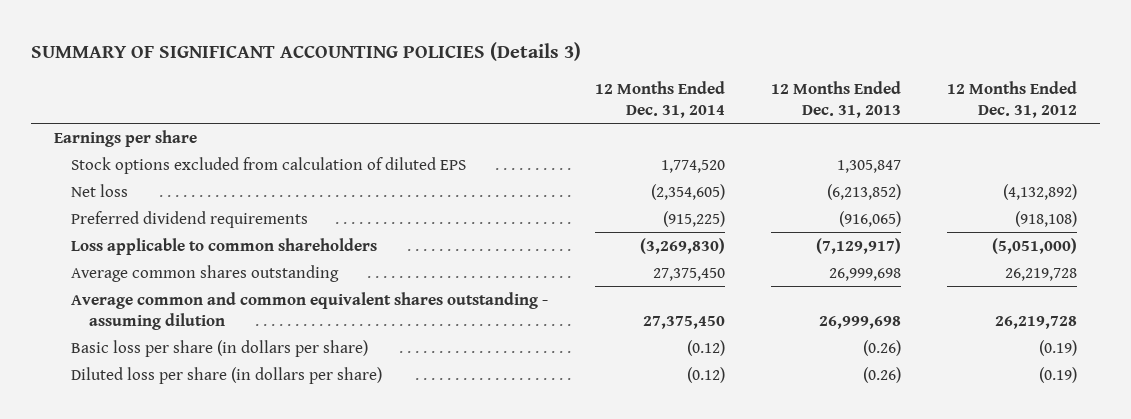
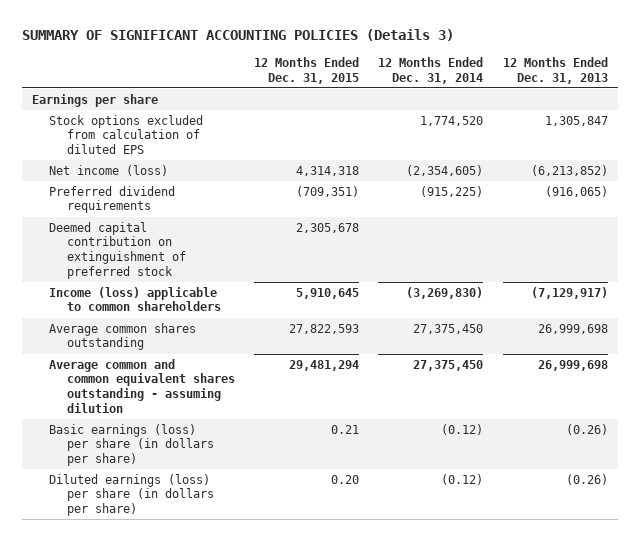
- | 12 Months Ended Dec. 31, 2014 | 12 Months Ended Dec. 31, 2013 | 12 Months Ended Dec. 31, 2012
+ | 12 Months Ended Dec. 31, 2015 | 12 Months Ended Dec. 31, 2014 | 12 Months Ended Dec. 31, 2013
- Net loss | (2,354,605) | (6,213,852) | (4,132,892)
+ Net income (loss) | 4,314,318 | (2,354,605) | (6,213,852)
- Loss applicable to common shareholders | (3,269,830) | (7,129,917) | (5,051,000)
+ Deemed capital contribution on extinguishment of preferred stock | 2,305,678 | |
+ Income (loss) applicable to common shareholders | 5,910,645 | (3,269,830) | (7,129,917)
- Basic loss per share (in dollars per share) | (0.12) | (0.26) | (0.19)
- Diluted loss per share (in dollars per share) | (0.12) | (0.26) | (0.19)
+ Basic earnings (loss) per share (in dollars per share) | 0.21 | (0.12) | (0.26)
+ Diluted earnings (loss) per share (in dollars per share) | 0.20 | (0.12) | (0.26)

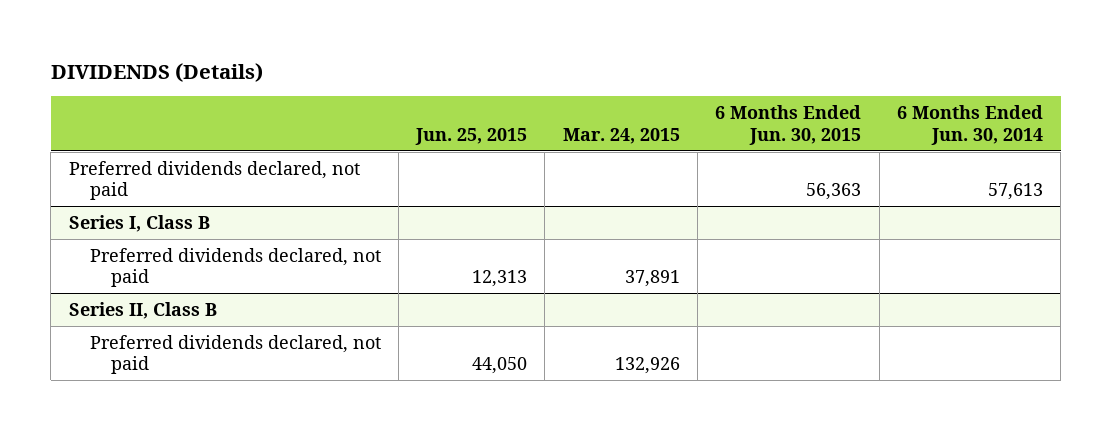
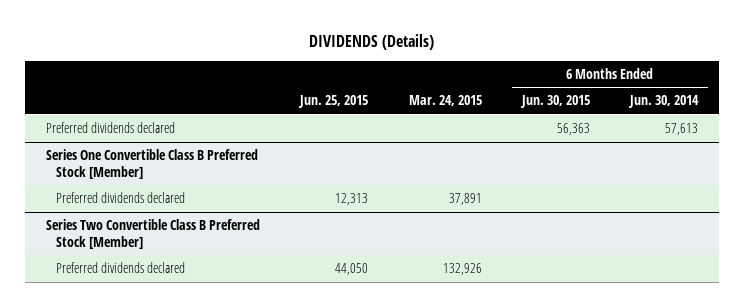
- Preferred dividends declared, not paid | | | 56,363 | 57,613
- Series I, Class B
- Preferred dividends declared, not paid | 12,313 | 37,891 | |
- Series II, Class B
- Preferred dividends declared, not paid | 44,050 | 132,926 | |
+ Preferred dividends declared | | | 56,363 | 57,613
+ Series One Convertible Class B Preferred Stock [Member]
+ Preferred dividends declared | 12,313 | 37,891 | |
+ Series Two Convertible Class B Preferred Stock [Member]
+ Preferred dividends declared | 44,050 | 132,926 | |

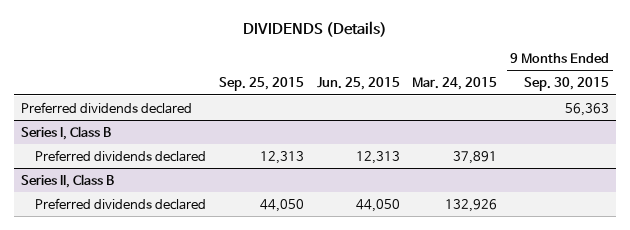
- | Jun. 25, 2015 | Mar. 24, 2015 | 6 Months Ended Jun. 30, 2015 | 6 Months Ended Jun. 30, 2014
+ | Sep. 25, 2015 | Jun. 25, 2015 | Mar. 24, 2015 | 9 Months Ended Sep. 30, 2015
- Series One Convertible Class B Preferred Stock [Member]
+ Series I, Class B
- Series Two Convertible Class B Preferred Stock [Member]
+ Series II, Class B

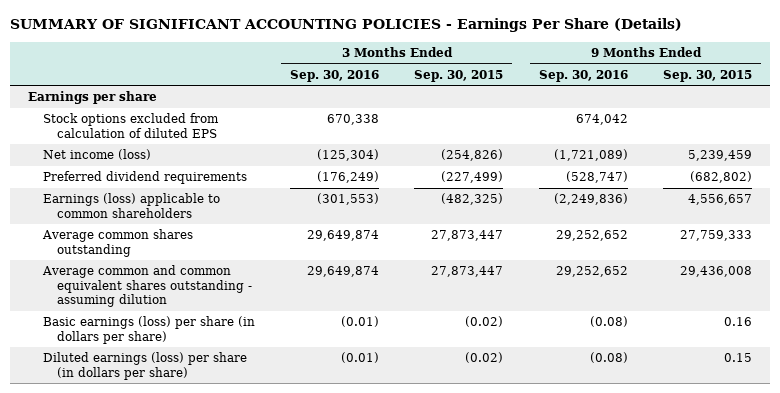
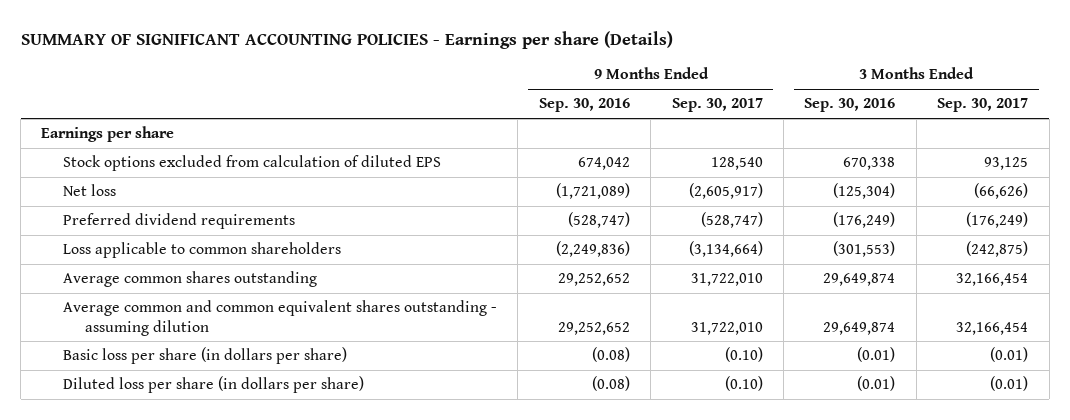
- SUMMARY OF SIGNIFICANT ACCOUNTING POLICIES - Earnings Per Share (Details)
+ SUMMARY OF SIGNIFICANT ACCOUNTING POLICIES - Earnings per share (Details)
- | 3 Months Ended Sep. 30, 2016 | 3 Months Ended Sep. 30, 2015 | 9 Months Ended Sep. 30, 2016 | 9 Months Ended Sep. 30, 2015
+ | 9 Months Ended Sep. 30, 2016 | 9 Months Ended Sep. 30, 2017 | 3 Months Ended Sep. 30, 2016 | 3 Months Ended Sep. 30, 2017
- Net income (loss) | (125,304) | (254,826) | (1,721,089) | 5,239,459
+ Net loss | (1,721,089) | (2,605,917) | (125,304) | (66,626)
- Earnings (loss) applicable to common shareholders | (301,553) | (482,325) | (2,249,836) | 4,556,657
+ Loss applicable to common shareholders | (2,249,836) | (3,134,664) | (301,553) | (242,875)
- Basic earnings (loss) per share (in dollars per share) | (0.01) | (0.02) | (0.08) | 0.16
- Diluted earnings (loss) per share (in dollars per share) | (0.01) | (0.02) | (0.08) | 0.15
+ Basic loss per share (in dollars per share) | (0.08) | (0.10) | (0.01) | (0.01)
+ Diluted loss per share (in dollars per share) | (0.08) | (0.10) | (0.01) | (0.01)

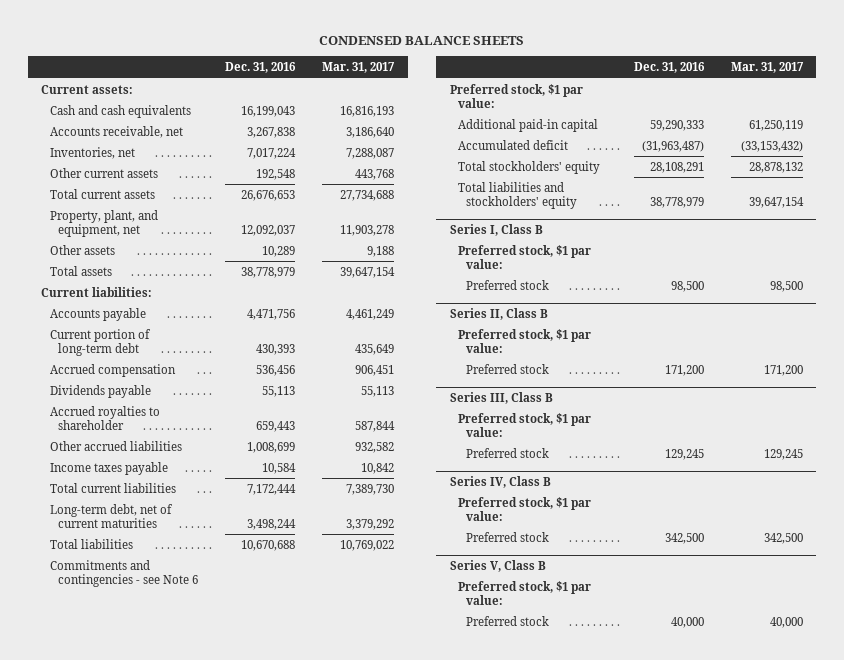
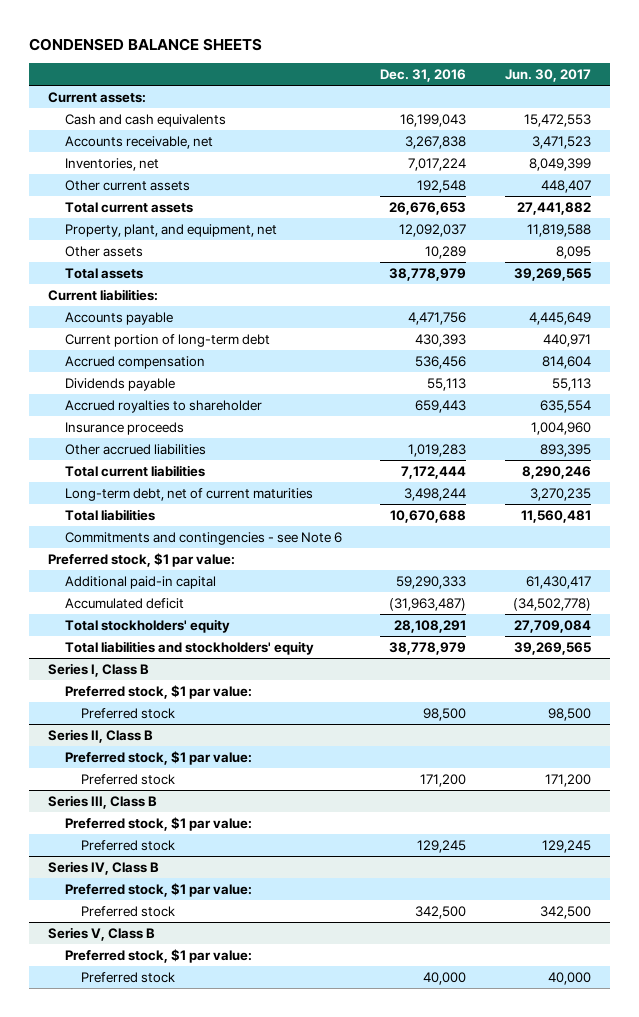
- | Dec. 31, 2016 | Mar. 31, 2017
+ | Dec. 31, 2016 | Jun. 30, 2017
- Other accrued liabilities | 1,008,699 | 932,582
- Income taxes payable | 10,584 | 10,842
+ Insurance proceeds | | 1,004,960
+ Other accrued liabilities | 1,019,283 | 893,395

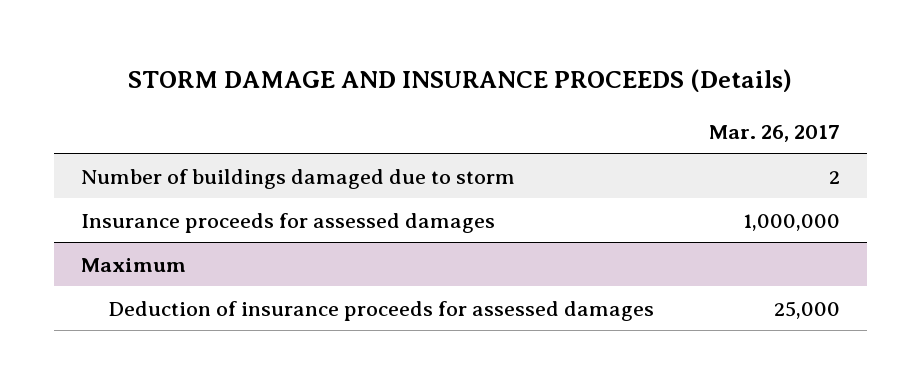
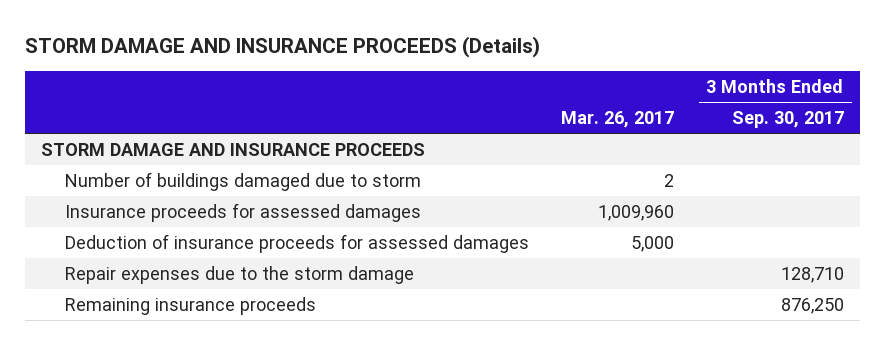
- | Mar. 26, 2017
+ | Mar. 26, 2017 | 3 Months Ended Sep. 30, 2017
+ STORM DAMAGE AND INSURANCE PROCEEDS
- Insurance proceeds for assessed damages | 1,000,000
- Maximum
- Deduction of insurance proceeds for assessed damages | 25,000
+ Insurance proceeds for assessed damages | 1,009,960 |
+ Deduction of insurance proceeds for assessed damages | 5,000 |
+ Repair expenses due to the storm damage | | 128,710
+ Remaining insurance proceeds | | 876,250

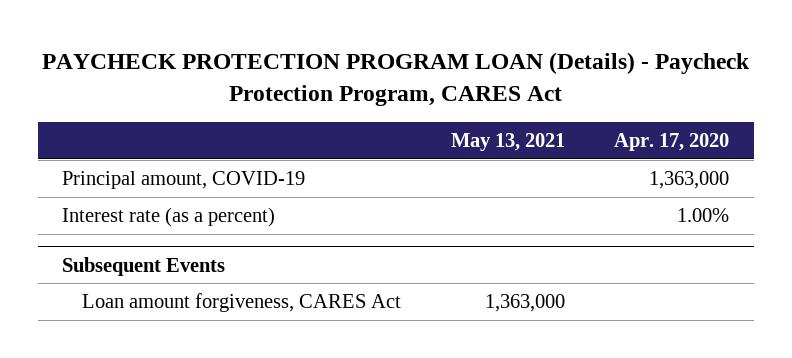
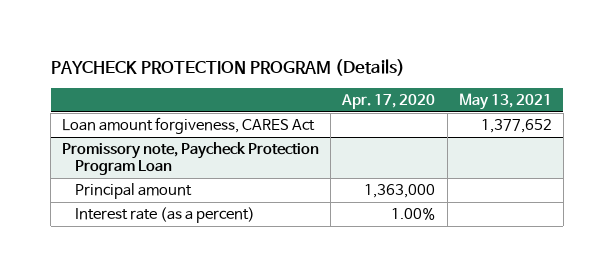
- PAYCHECK PROTECTION PROGRAM LOAN (Details) - Paycheck Protection Program, CARES Act
+ PAYCHECK PROTECTION PROGRAM (Details)
- | May 13, 2021 | Apr. 17, 2020
+ | Apr. 17, 2020 | May 13, 2021
- Principal amount, COVID-19 | | 1,363,000
+ Loan amount forgiveness, CARES Act | | 1,377,652
+ Promissory note, Paycheck Protection Program Loan
+ Principal amount | 1,363,000 |
- Subsequent Events
- Loan amount forgiveness, CARES Act | 1,363,000 |

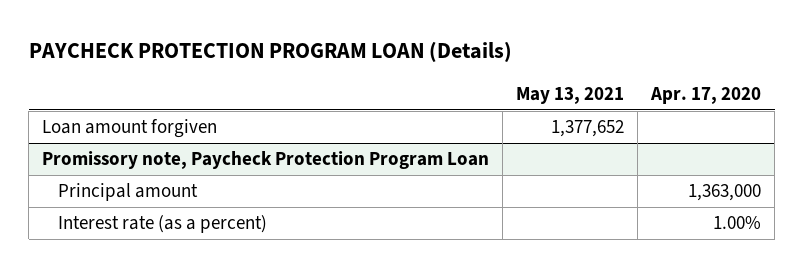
- PAYCHECK PROTECTION PROGRAM (Details)
+ PAYCHECK PROTECTION PROGRAM LOAN (Details)
- | Apr. 17, 2020 | May 13, 2021
+ | May 13, 2021 | Apr. 17, 2020
- Loan amount forgiveness, CARES Act | | 1,377,652
+ Loan amount forgiven | 1,377,652 |

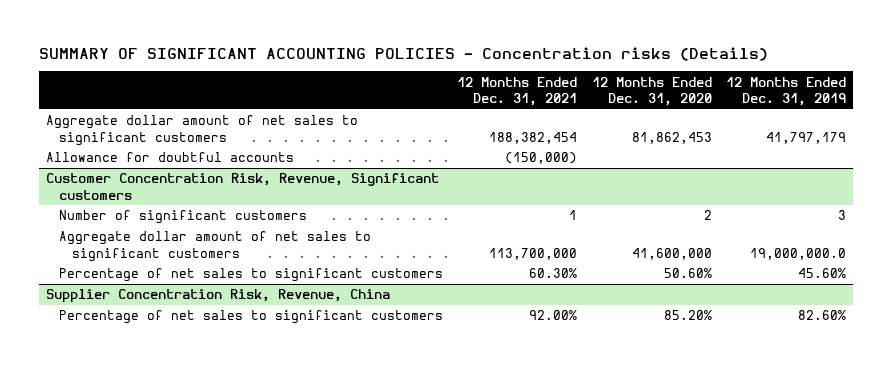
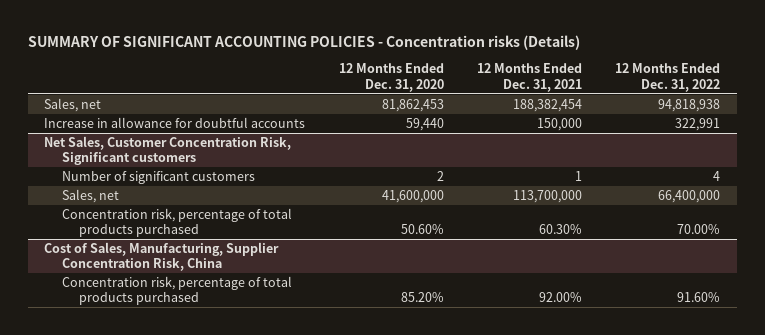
- | 12 Months Ended Dec. 31, 2021 | 12 Months Ended Dec. 31, 2020 | 12 Months Ended Dec. 31, 2019
+ | 12 Months Ended Dec. 31, 2020 | 12 Months Ended Dec. 31, 2021 | 12 Months Ended Dec. 31, 2022
- Aggregate dollar amount of net sales to significant customers | 188,382,454 | 81,862,453 | 41,797,179
- Allowance for doubtful accounts | (150,000) | |
- Customer Concentration Risk, Revenue, Significant customers
+ Sales, net | 81,862,453 | 188,382,454 | 94,818,938
+ Increase in allowance for doubtful accounts | 59,440 | 150,000 | 322,991
+ Net Sales, Customer Concentration Risk, Significant customers
- Aggregate dollar amount of net sales to significant customers | 113,700,000 | 41,600,000 | 19,000,000.0
- Percentage of net sales to significant customers | 60.30% | 50.60% | 45.60%
- Supplier Concentration Risk, Revenue, China
- Percentage of net sales to significant customers | 92.00% | 85.20% | 82.60%
+ Sales, net | 41,600,000 | 113,700,000 | 66,400,000
+ Concentration risk, percentage of total products purchased | 50.60% | 60.30% | 70.00%
+ Cost of Sales, Manufacturing, Supplier Concentration Risk, China
+ Concentration risk, percentage of total products purchased | 85.20% | 92.00% | 91.60%

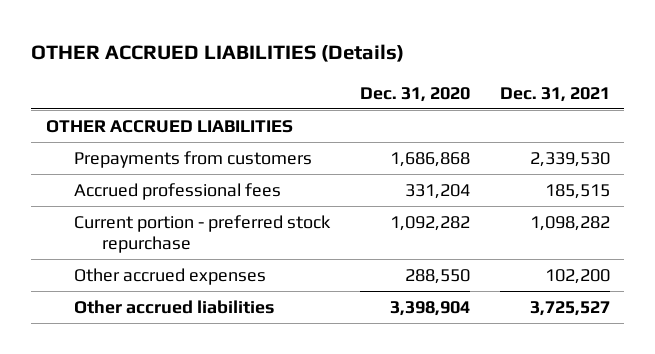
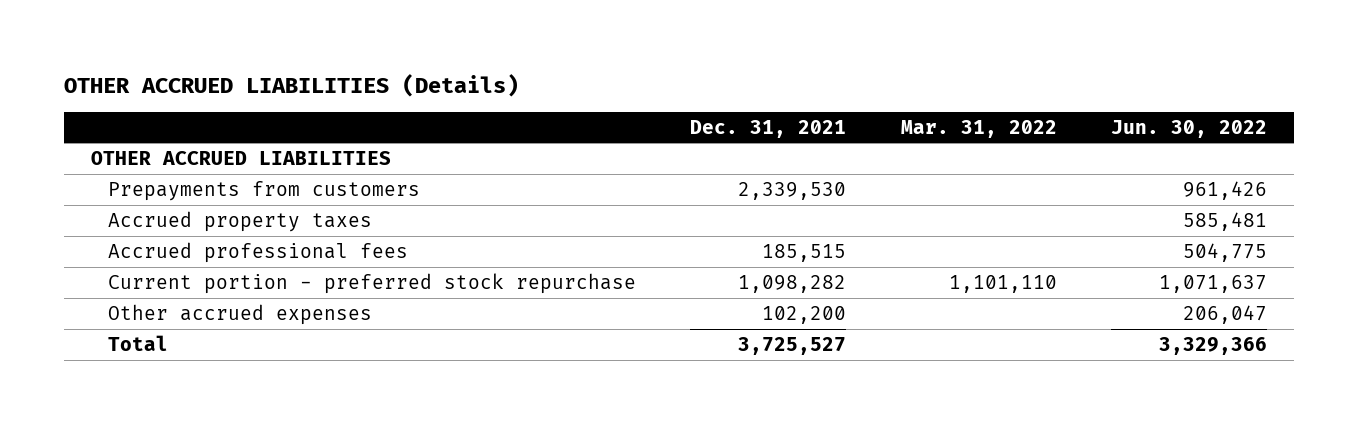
- | Dec. 31, 2020 | Dec. 31, 2021
+ | Dec. 31, 2021 | Mar. 31, 2022 | Jun. 30, 2022
+ Accrued property taxes | | | 585,481
- Other accrued liabilities | 3,398,904 | 3,725,527
+ Total | 3,725,527 | | 3,329,366

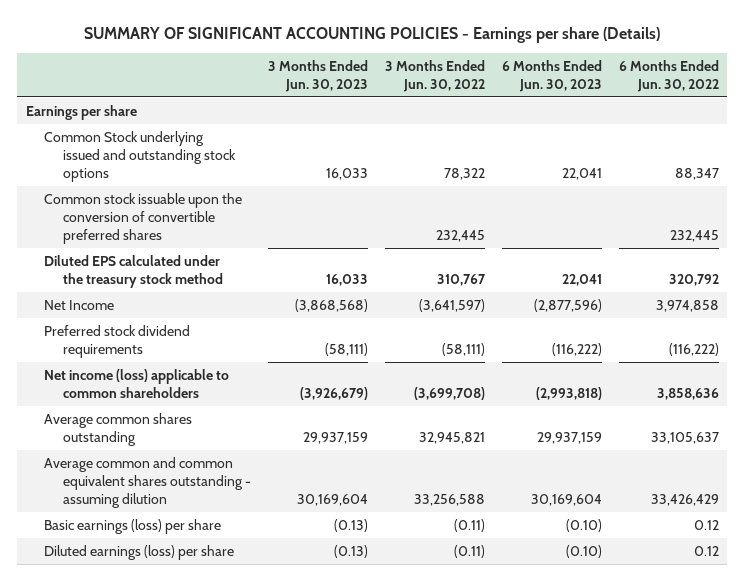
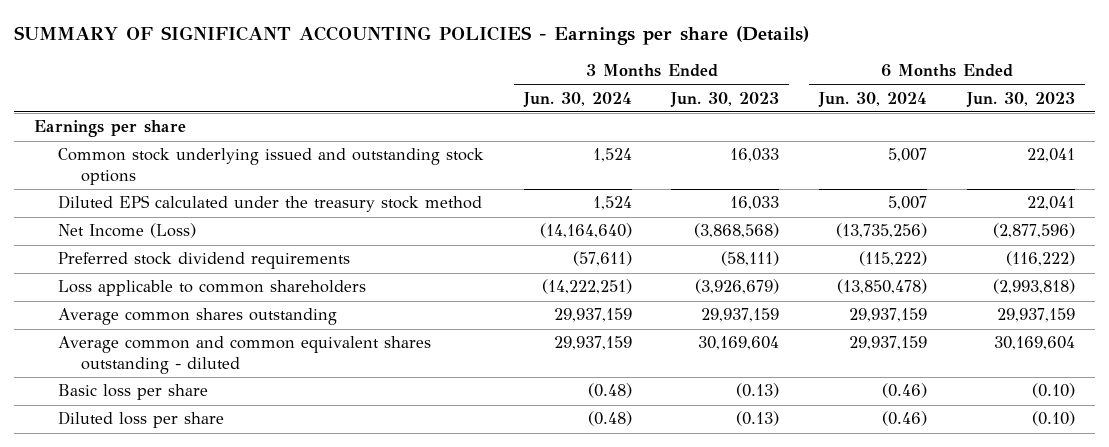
- | 3 Months Ended Jun. 30, 2023 | 3 Months Ended Jun. 30, 2022 | 6 Months Ended Jun. 30, 2023 | 6 Months Ended Jun. 30, 2022
+ | 3 Months Ended Jun. 30, 2024 | 3 Months Ended Jun. 30, 2023 | 6 Months Ended Jun. 30, 2024 | 6 Months Ended Jun. 30, 2023
- Common Stock underlying issued and outstanding stock options | 16,033 | 78,322 | 22,041 | 88,347
- Common stock issuable upon the conversion of convertible preferred shares | | 232,445 | | 232,445
+ Common stock underlying issued and outstanding stock options | 1,524 | 16,033 | 5,007 | 22,041
- Net Income | (3,868,568) | (3,641,597) | (2,877,596) | 3,974,858
+ Net Income (Loss) | (14,164,640) | (3,868,568) | (13,735,256) | (2,877,596)
- Net income (loss) applicable to common shareholders | (3,926,679) | (3,699,708) | (2,993,818) | 3,858,636
+ Loss applicable to common shareholders | (14,222,251) | (3,926,679) | (13,850,478) | (2,993,818)
- Average common and common equivalent shares outstanding - assuming dilution | 30,169,604 | 33,256,588 | 30,169,604 | 33,426,429
- Basic earnings (loss) per share | (0.13) | (0.11) | (0.10) | 0.12
- Diluted earnings (loss) per share | (0.13) | (0.11) | (0.10) | 0.12
+ Average common and common equivalent shares outstanding - diluted | 29,937,159 | 30,169,604 | 29,937,159 | 30,169,604
+ Basic loss per share | (0.48) | (0.13) | (0.46) | (0.10)
+ Diluted loss per share | (0.48) | (0.13) | (0.46) | (0.10)

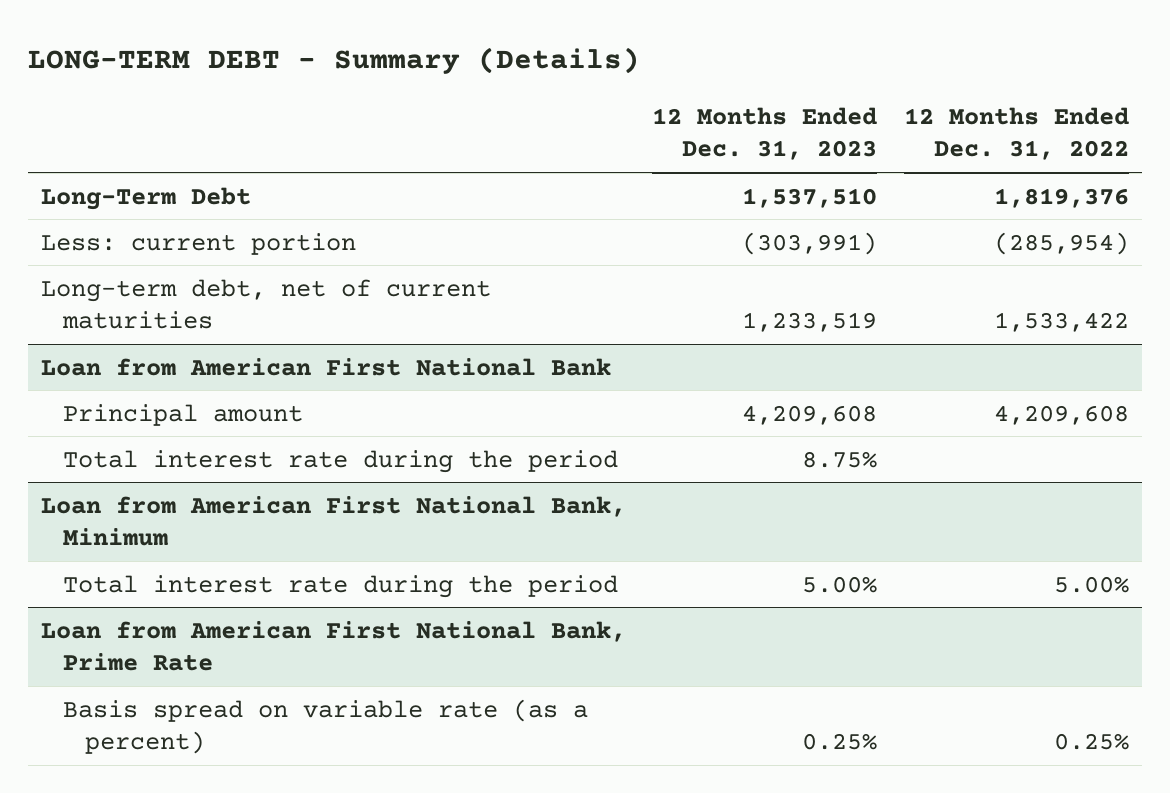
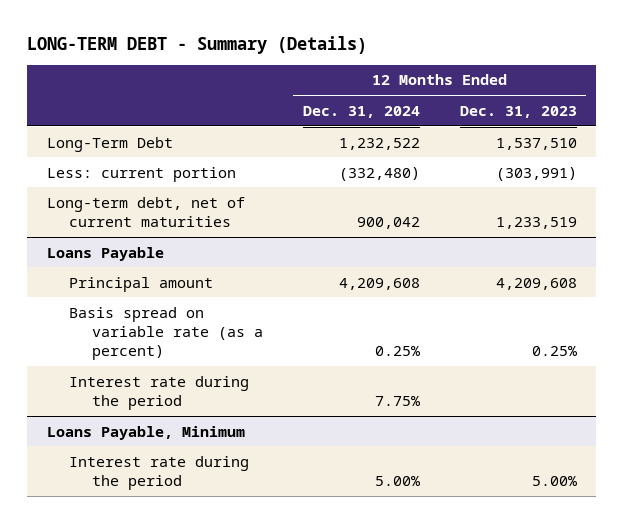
- | 12 Months Ended Dec. 31, 2023 | 12 Months Ended Dec. 31, 2022
+ | 12 Months Ended Dec. 31, 2024 | 12 Months Ended Dec. 31, 2023
- Loan from American First National Bank
+ Loans Payable
- Total interest rate during the period | 8.75% |
- Loan from American First National Bank, Minimum
- Total interest rate during the period | 5.00% | 5.00%
- Loan from American First National Bank, Prime Rate
+ Interest rate during the period | 7.75% |
+ Loans Payable, Minimum
+ Interest rate during the period | 5.00% | 5.00%

